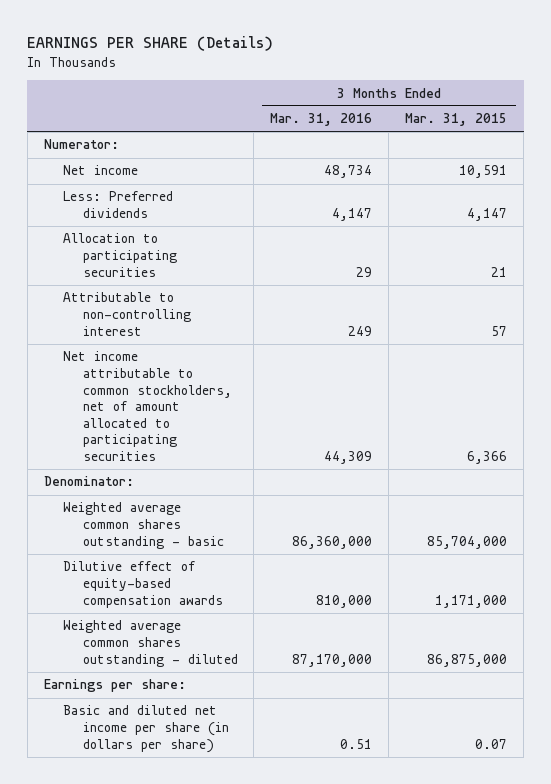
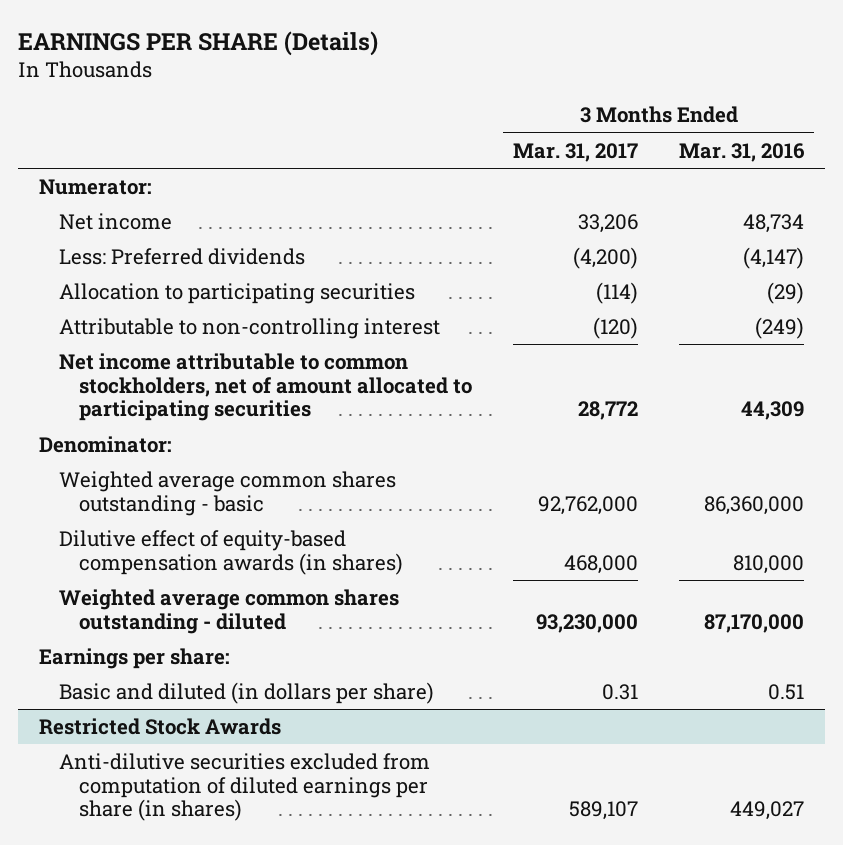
- | 3 Months Ended Mar. 31, 2016 | 3 Months Ended Mar. 31, 2015
+ | 3 Months Ended Mar. 31, 2017 | 3 Months Ended Mar. 31, 2016
- Less: Preferred dividends | 4,147 | 4,147
- Allocation to participating securities | 29 | 21
- Attributable to non-controlling interest | 249 | 57
+ Less: Preferred dividends | (4,200) | (4,147)
+ Allocation to participating securities | (114) | (29)
+ Attributable to non-controlling interest | (120) | (249)
- Dilutive effect of equity-based compensation awards | 810,000 | 1,171,000
+ Dilutive effect of equity-based compensation awards (in shares) | 468,000 | 810,000
- Basic and diluted net income per share (in dollars per share) | 0.51 | 0.07
+ Basic and diluted (in dollars per share) | 0.31 | 0.51
+ Restricted Stock Awards
+ Anti-dilutive securities excluded from computation of diluted earnings per share (in shares) | 589,107 | 449,027

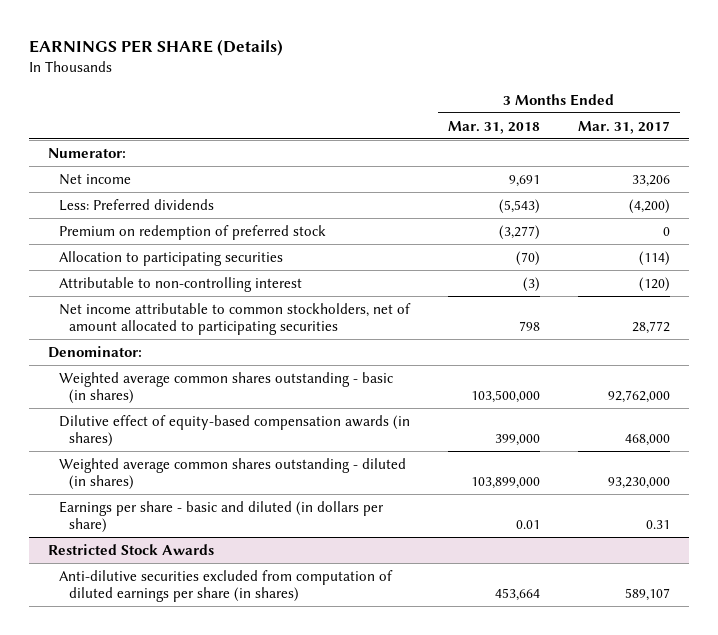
- | 3 Months Ended Mar. 31, 2017 | 3 Months Ended Mar. 31, 2016
+ | 3 Months Ended Mar. 31, 2018 | 3 Months Ended Mar. 31, 2017
+ Premium on redemption of preferred stock | (3,277) | 0
- Weighted average common shares outstanding - basic | 92,762,000 | 86,360,000
+ Weighted average common shares outstanding - basic (in shares) | 103,500,000 | 92,762,000
- Weighted average common shares outstanding - diluted | 93,230,000 | 87,170,000
- Earnings per share:
- Basic and diluted (in dollars per share) | 0.31 | 0.51
+ Weighted average common shares outstanding - diluted (in shares) | 103,899,000 | 93,230,000
+ Earnings per share - basic and diluted (in dollars per share) | 0.01 | 0.31

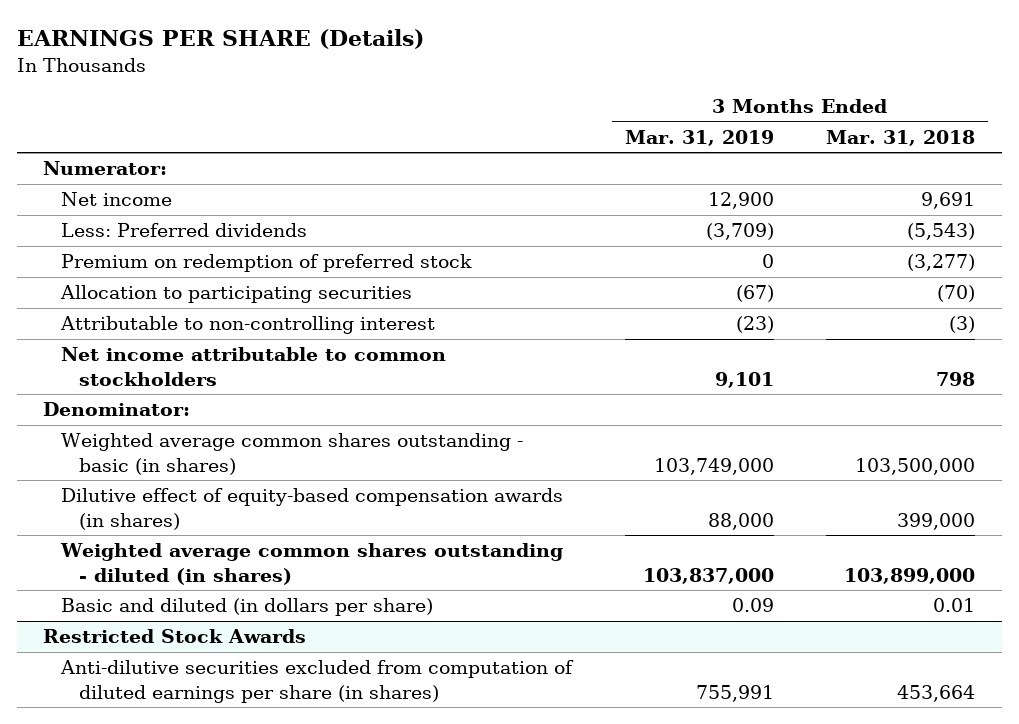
- | 3 Months Ended Mar. 31, 2018 | 3 Months Ended Mar. 31, 2017
+ | 3 Months Ended Mar. 31, 2019 | 3 Months Ended Mar. 31, 2018
- Net income attributable to common stockholders, net of amount allocated to participating securities | 798 | 28,772
+ Net income attributable to common stockholders | 9,101 | 798
- Earnings per share - basic and diluted (in dollars per share) | 0.01 | 0.31
+ Basic and diluted (in dollars per share) | 0.09 | 0.01

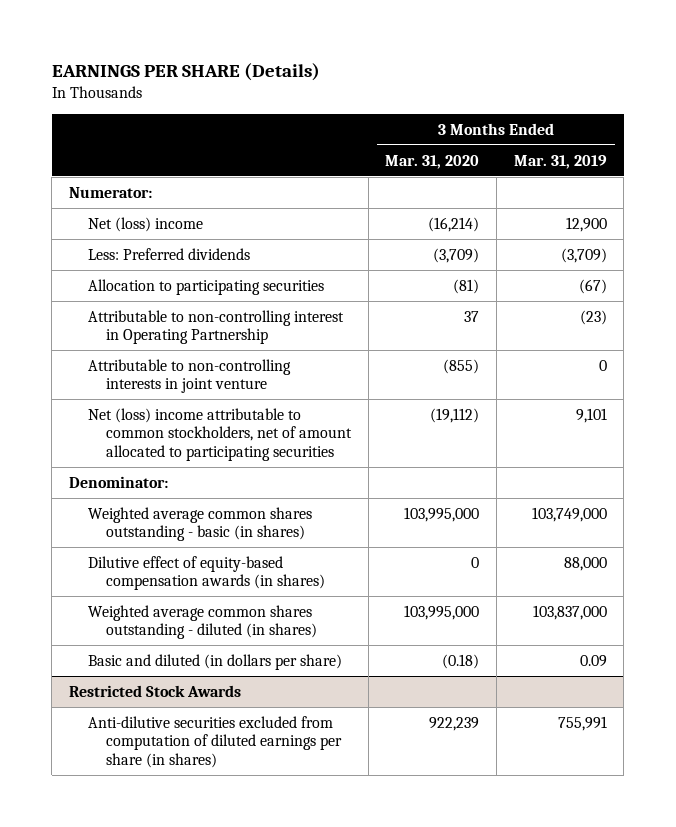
- | 3 Months Ended Mar. 31, 2019 | 3 Months Ended Mar. 31, 2018
+ | 3 Months Ended Mar. 31, 2020 | 3 Months Ended Mar. 31, 2019
- Net income | 12,900 | 9,691
+ Net (loss) income | (16,214) | 12,900
- Premium on redemption of preferred stock | 0 | (3,277)
- Attributable to non-controlling interest | (23) | (3)
- Net income attributable to common stockholders | 9,101 | 798
+ Attributable to non-controlling interest in Operating Partnership | 37 | (23)
+ Attributable to non-controlling interests in joint venture | (855) | 0
+ Net (loss) income attributable to common stockholders, net of amount allocated to participating securities | (19,112) | 9,101

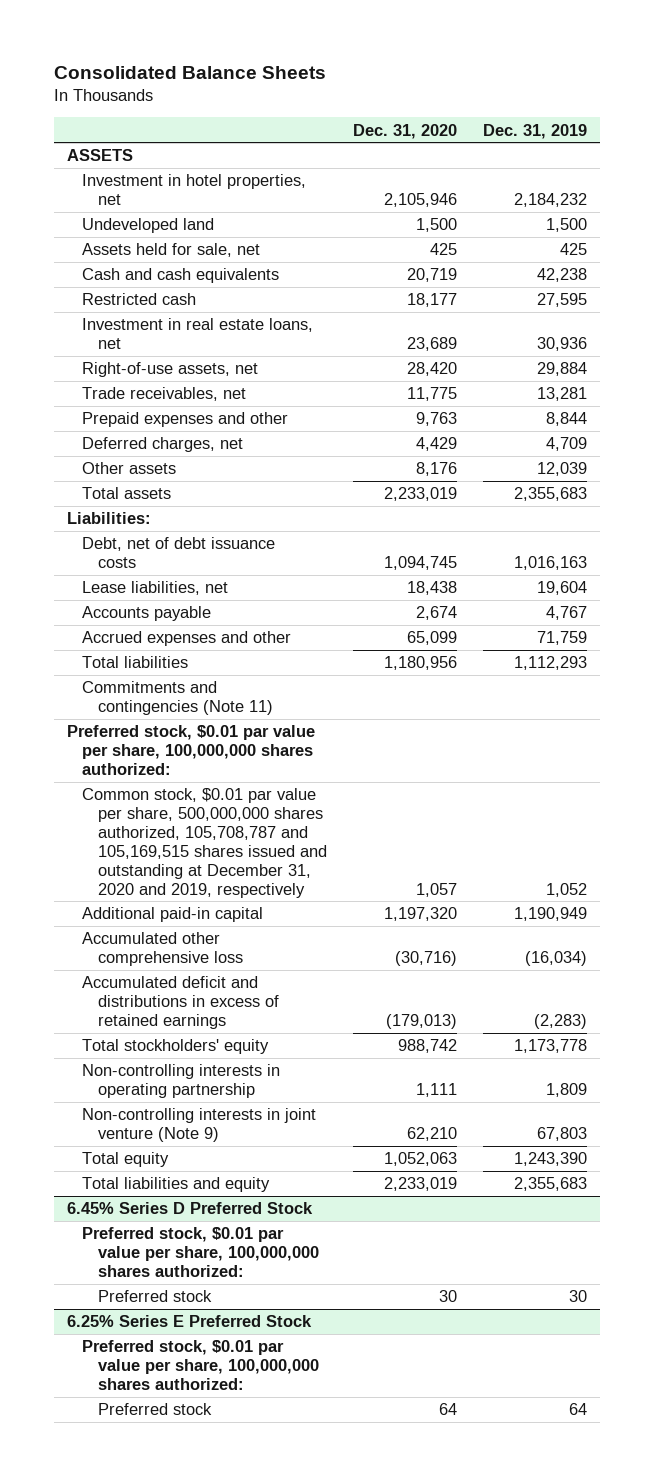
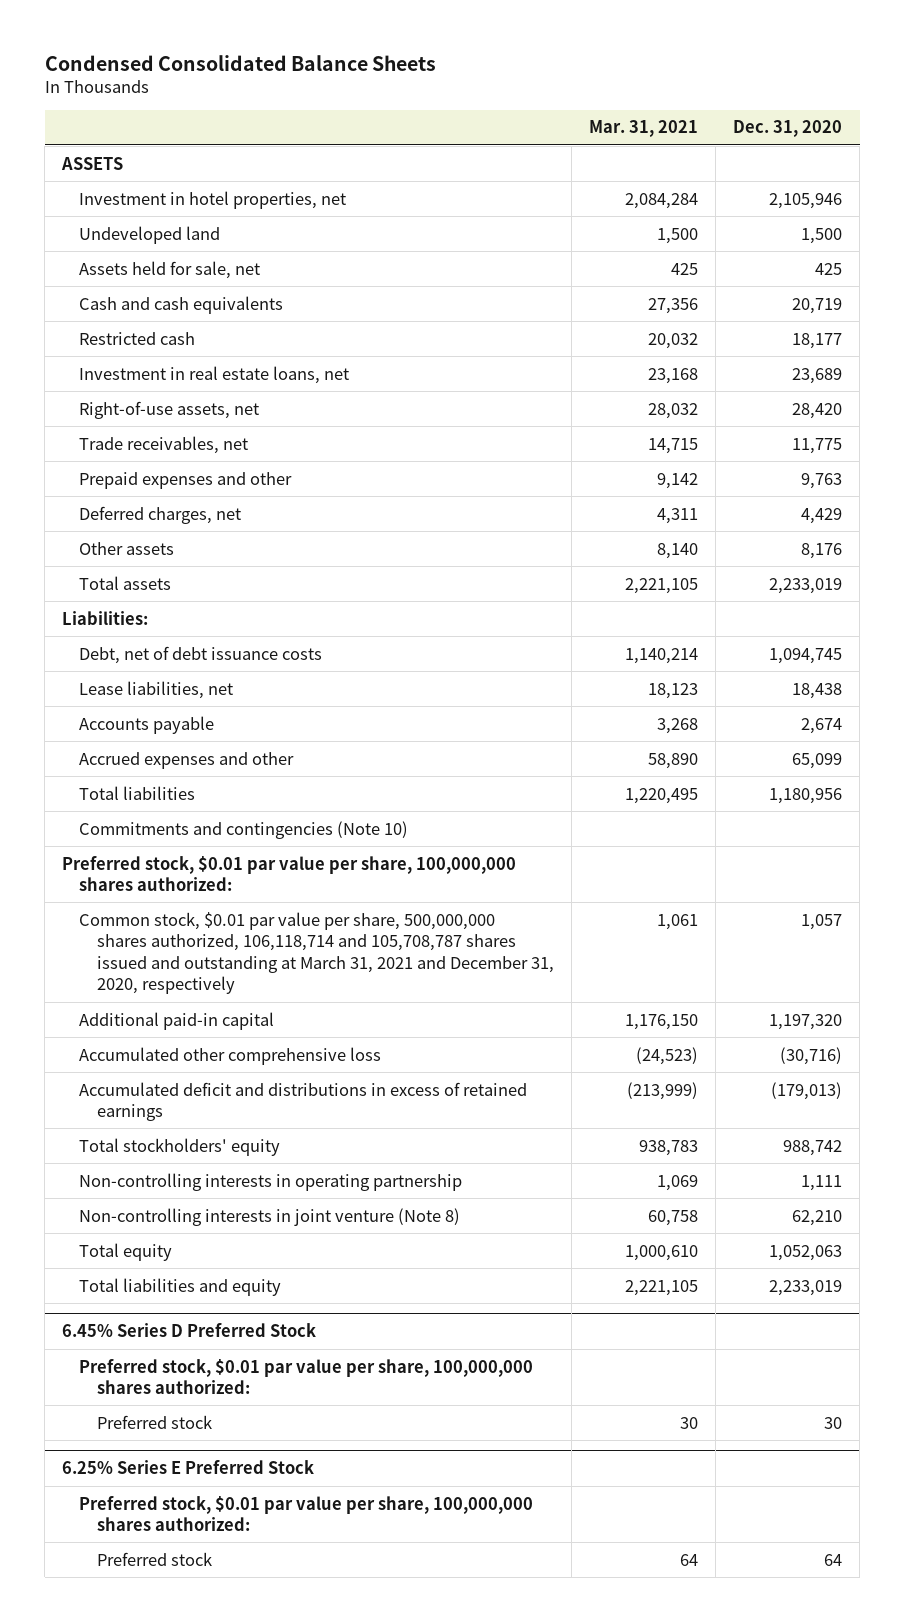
- Consolidated Balance Sheets
+ Condensed Consolidated Balance Sheets
- | Dec. 31, 2020 | Dec. 31, 2019
+ | Mar. 31, 2021 | Dec. 31, 2020
- Commitments and contingencies (Note 11)
+ Commitments and contingencies (Note 10)
- Common stock, $0.01 par value per share, 500,000,000 shares authorized, 105,708,787 and 105,169,515 shares issued and outstanding at December 31, 2020 and 2019, respectively | 1,057 | 1,052
+ Common stock, $0.01 par value per share, 500,000,000 shares authorized, 106,118,714 and 105,708,787 shares issued and outstanding at March 31, 2021 and December 31, 2020, respectively | 1,061 | 1,057
- Non-controlling interests in joint venture (Note 9) | 62,210 | 67,803
+ Non-controlling interests in joint venture (Note 8) | 60,758 | 62,210

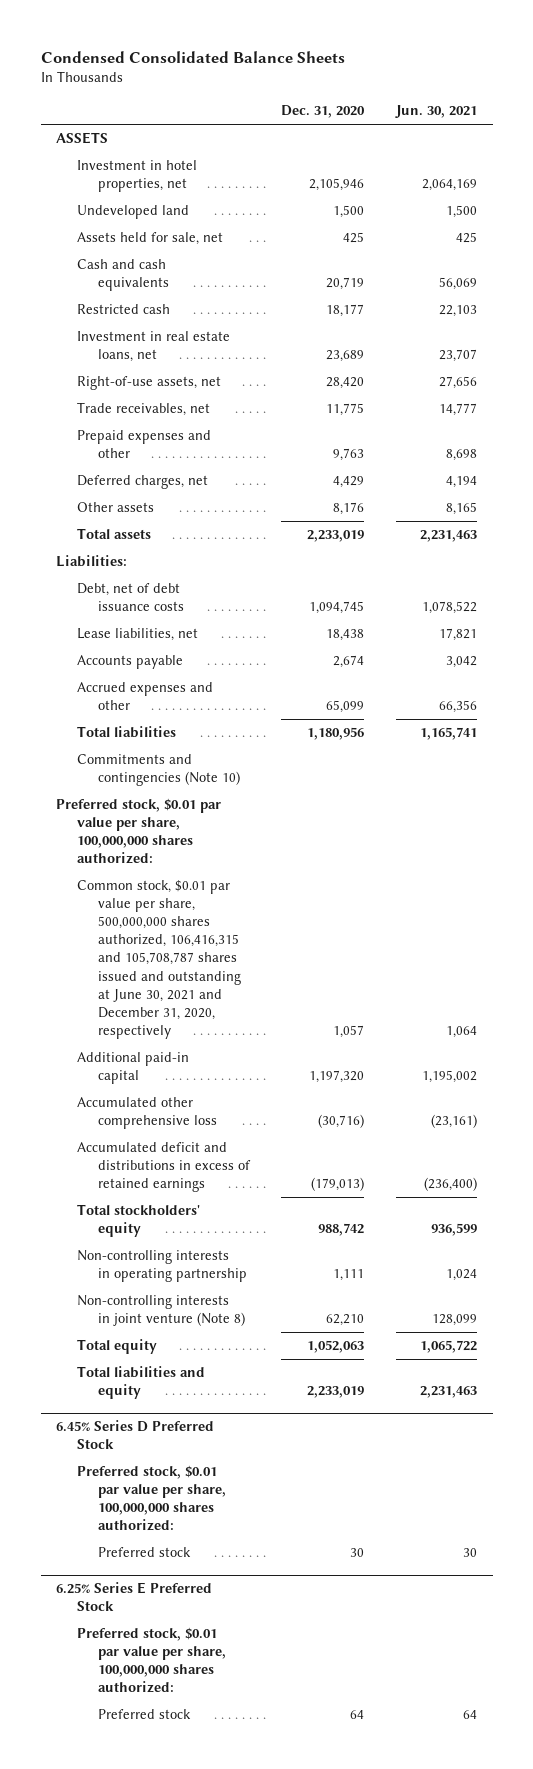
- | Mar. 31, 2021 | Dec. 31, 2020
+ | Dec. 31, 2020 | Jun. 30, 2021
- Common stock, $0.01 par value per share, 500,000,000 shares authorized, 106,118,714 and 105,708,787 shares issued and outstanding at March 31, 2021 and December 31, 2020, respectively | 1,061 | 1,057
+ Common stock, $0.01 par value per share, 500,000,000 shares authorized, 106,416,315 and 105,708,787 shares issued and outstanding at June 30, 2021 and December 31, 2020, respectively | 1,057 | 1,064

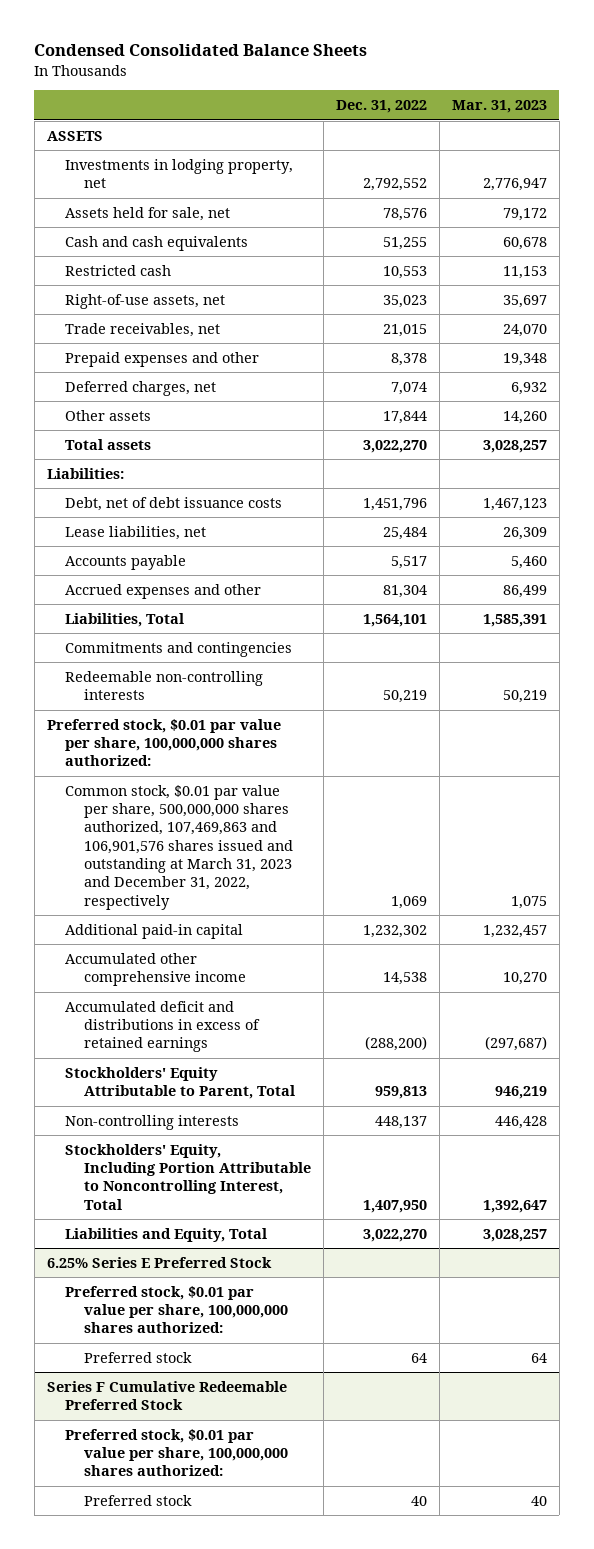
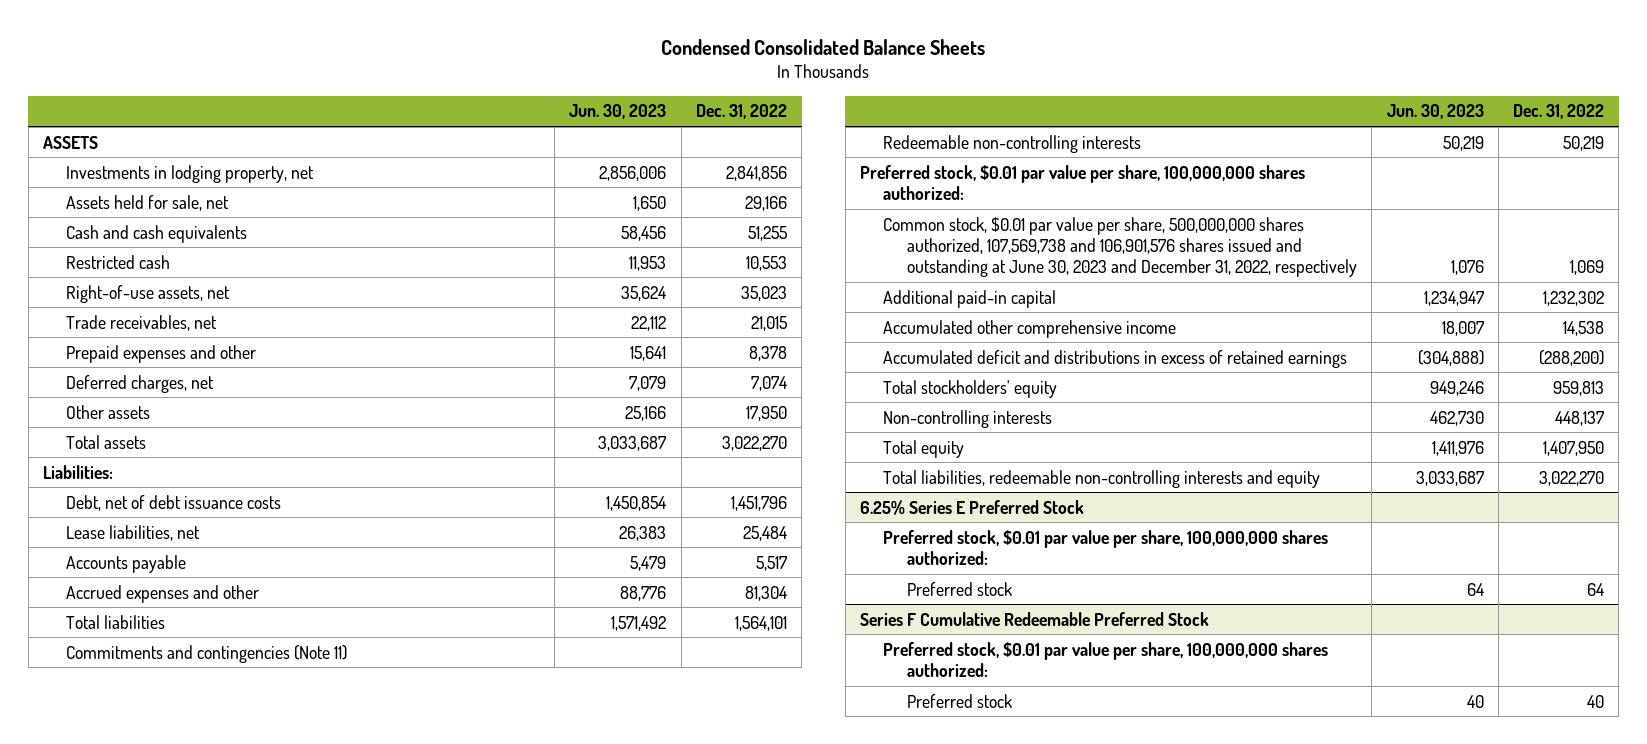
- | Dec. 31, 2022 | Mar. 31, 2023
+ | Jun. 30, 2023 | Dec. 31, 2022
- Investments in lodging property, net | 2,792,552 | 2,776,947
- Assets held for sale, net | 78,576 | 79,172
+ Investments in lodging property, net | 2,856,006 | 2,841,856
+ Assets held for sale, net | 1,650 | 29,166
- Other assets | 17,844 | 14,260
+ Other assets | 25,166 | 17,950
- Liabilities, Total | 1,564,101 | 1,585,391
- Commitments and contingencies
+ Total liabilities | 1,571,492 | 1,564,101
+ Commitments and contingencies (Note 11)
- Common stock, $0.01 par value per share, 500,000,000 shares authorized, 107,469,863 and 106,901,576 shares issued and outstanding at March 31, 2023 and December 31, 2022, respectively | 1,069 | 1,075
+ Common stock, $0.01 par value per share, 500,000,000 shares authorized, 107,569,738 and 106,901,576 shares issued and outstanding at June 30, 2023 and December 31, 2022, respectively | 1,076 | 1,069
- Stockholders' Equity Attributable to Parent, Total | 959,813 | 946,219
+ Total stockholders' equity | 949,246 | 959,813
- Stockholders' Equity, Including Portion Attributable to Noncontrolling Interest, Total | 1,407,950 | 1,392,647
- Liabilities and Equity, Total | 3,022,270 | 3,028,257
+ Total equity | 1,411,976 | 1,407,950
+ Total liabilities, redeemable non-controlling interests and equity | 3,033,687 | 3,022,270

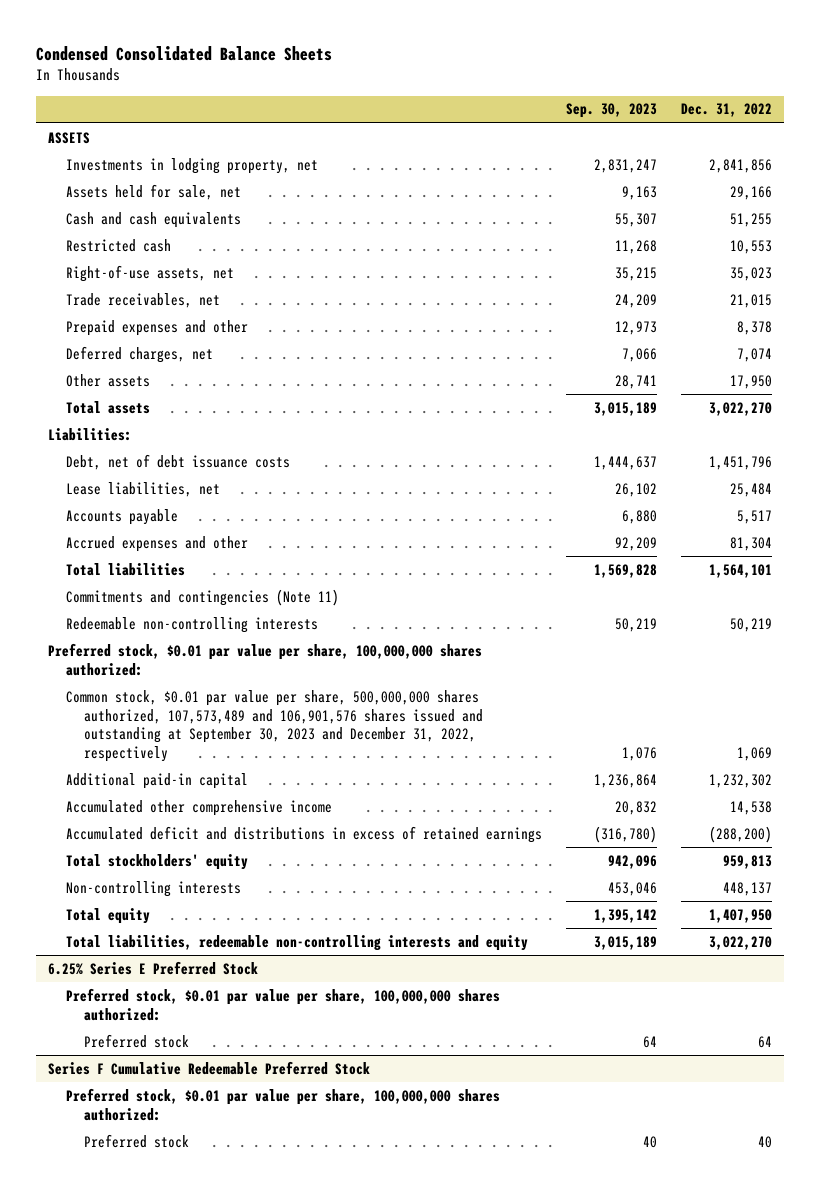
- | Jun. 30, 2023 | Dec. 31, 2022
+ | Sep. 30, 2023 | Dec. 31, 2022
- Common stock, $0.01 par value per share, 500,000,000 shares authorized, 107,569,738 and 106,901,576 shares issued and outstanding at June 30, 2023 and December 31, 2022, respectively | 1,076 | 1,069
+ Common stock, $0.01 par value per share, 500,000,000 shares authorized, 107,573,489 and 106,901,576 shares issued and outstanding at September 30, 2023 and December 31, 2022, respectively | 1,076 | 1,069

